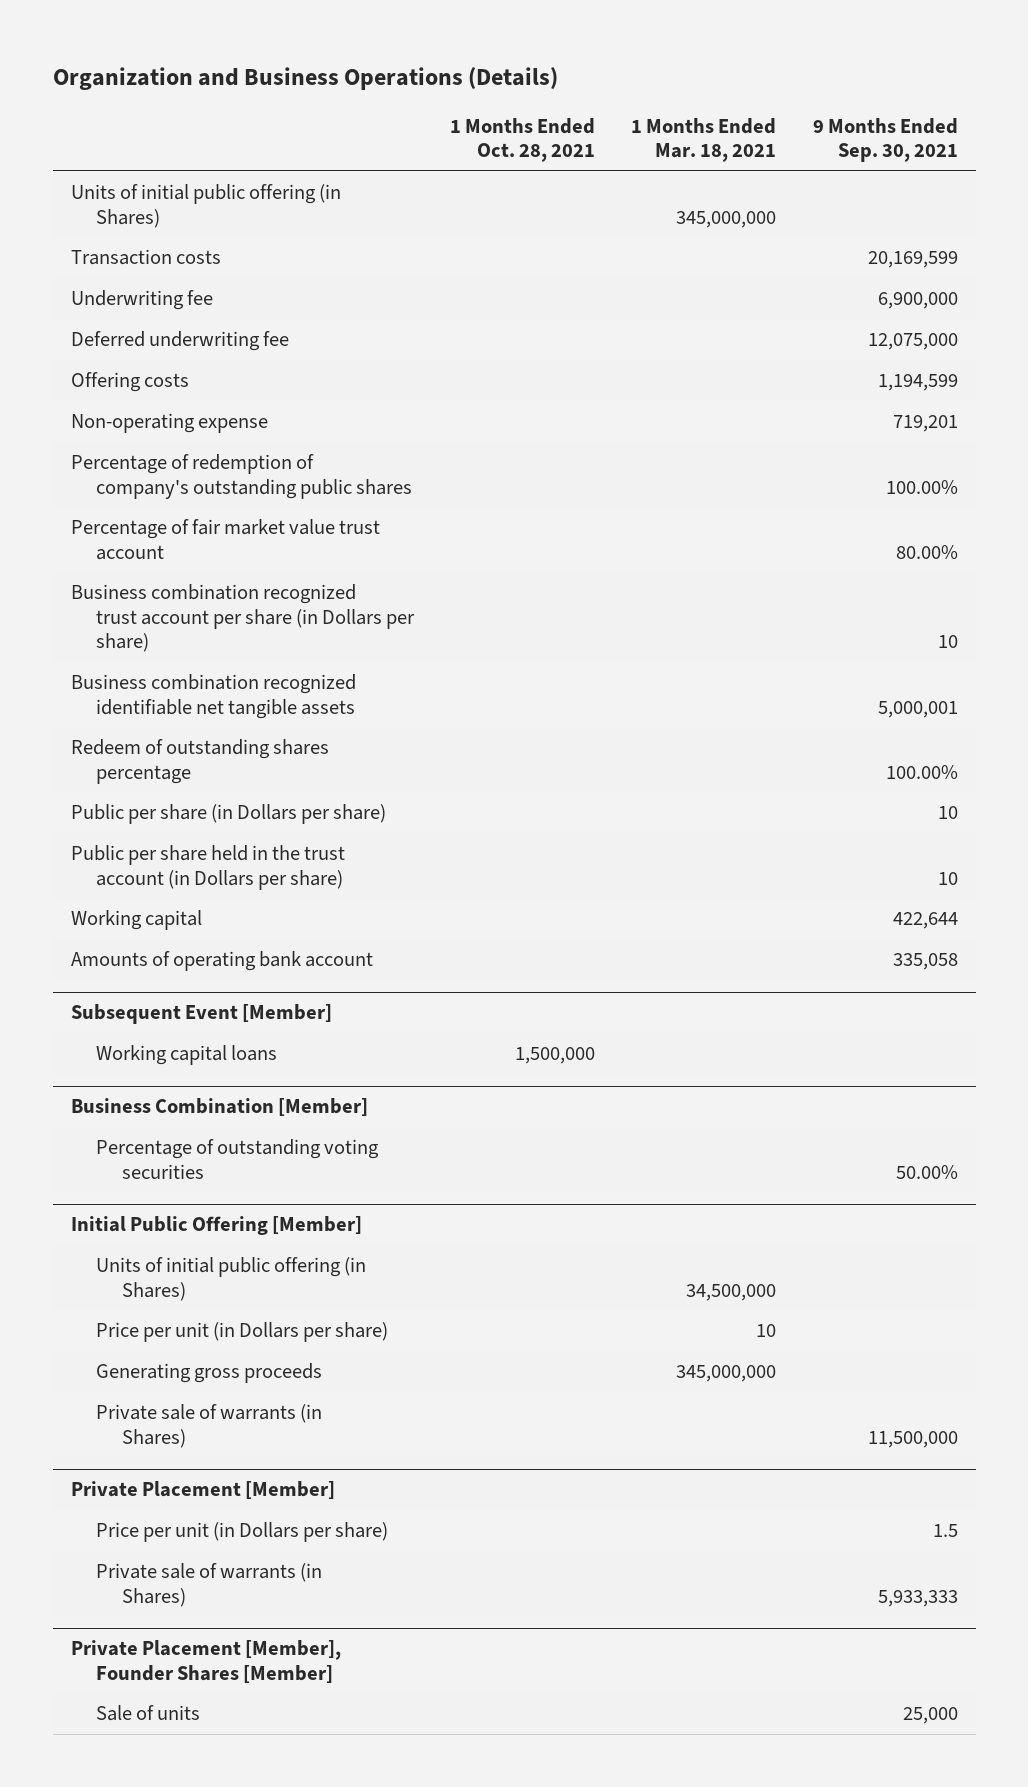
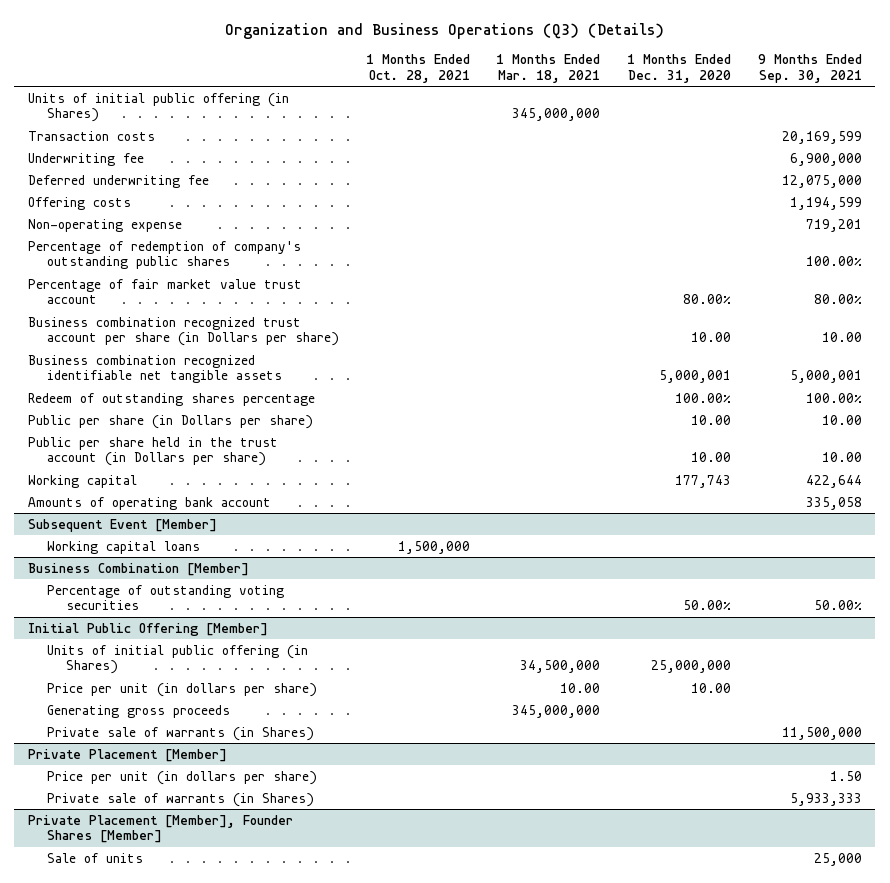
- Organization and Business Operations (Details)
+ Organization and Business Operations (Q3) (Details)
- | 1 Months Ended Oct. 28, 2021 | 1 Months Ended Mar. 18, 2021 | 9 Months Ended Sep. 30, 2021
+ | 1 Months Ended Oct. 28, 2021 | 1 Months Ended Mar. 18, 2021 | 1 Months Ended Dec. 31, 2020 | 9 Months Ended Sep. 30, 2021
- Business combination recognized trust account per share (in Dollars per share) | | | 10
+ Business combination recognized trust account per share (in Dollars per share) | | | 10.00 | 10.00
- Public per share (in Dollars per share) | | | 10
- Public per share held in the trust account (in Dollars per share) | | | 10
+ Public per share (in Dollars per share) | | | 10.00 | 10.00
+ Public per share held in the trust account (in Dollars per share) | | | 10.00 | 10.00
@ Initial Public Offering [Member]
- Price per unit (in Dollars per share) | | 10 |
+ Price per unit (in dollars per share) | | 10.00 | 10.00 |
@ Private Placement [Member]
- Price per unit (in Dollars per share) | | | 1.5
+ Price per unit (in dollars per share) | | | | 1.50

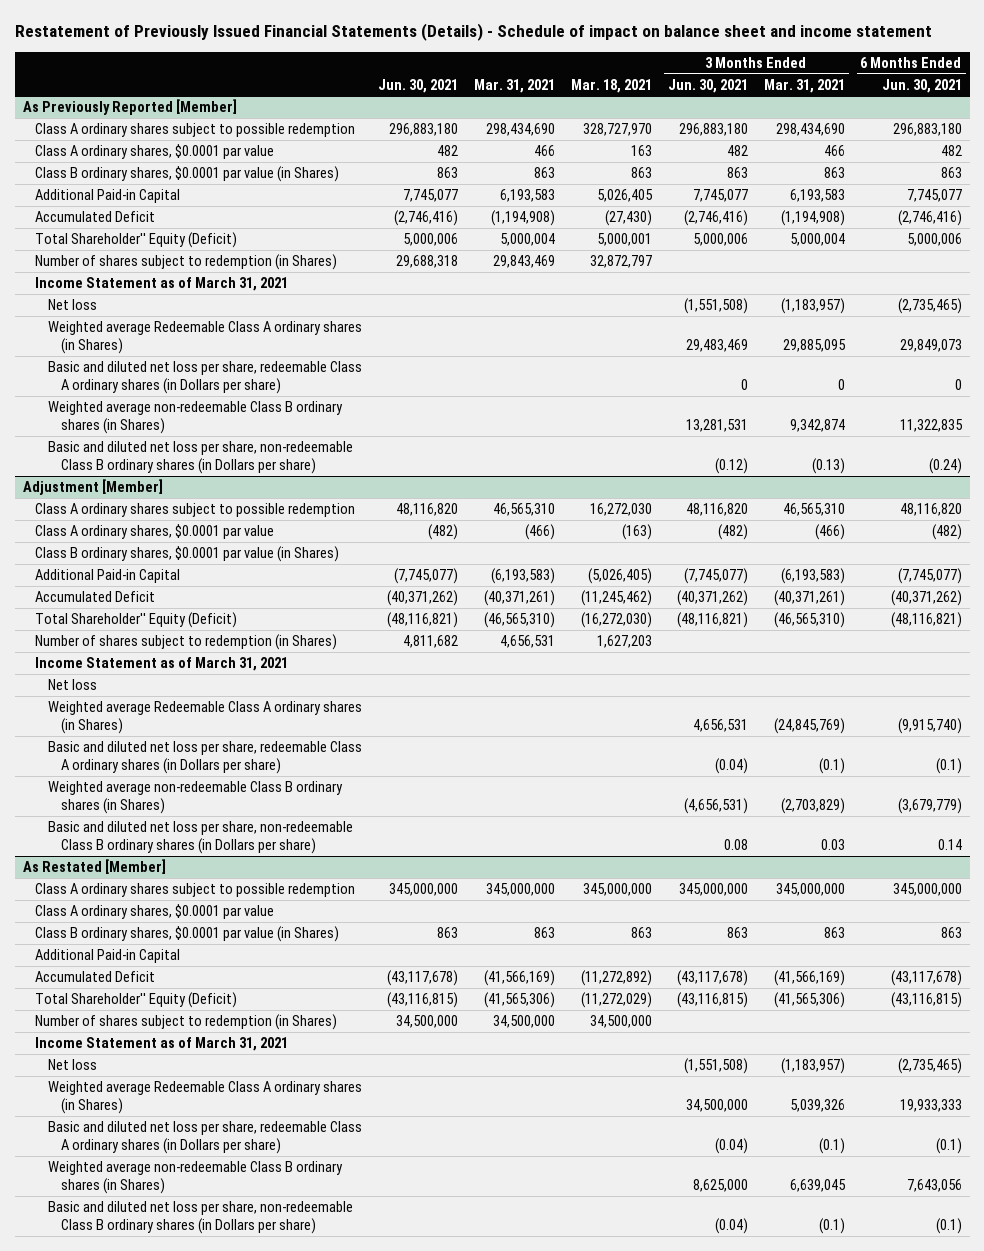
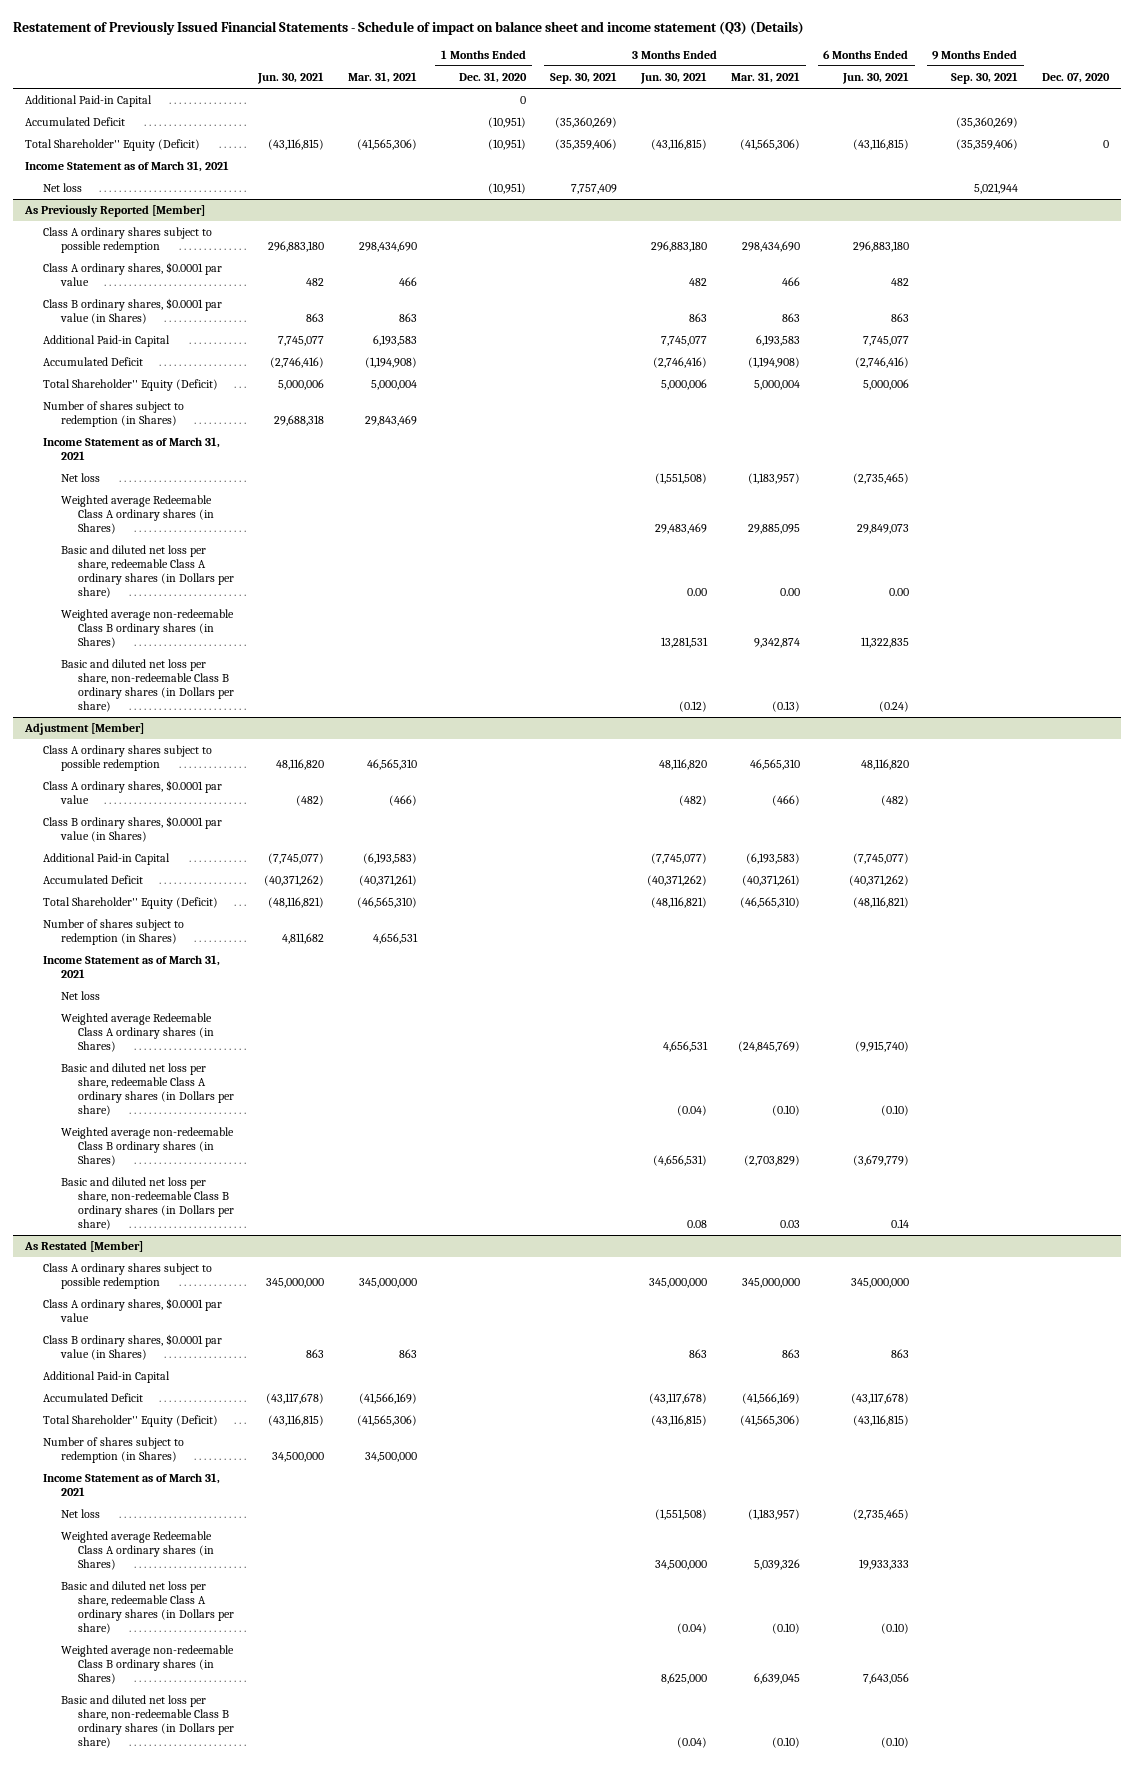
- Restatement of Previously Issued Financial Statements (Details) - Schedule of impact on balance sheet and income statement
+ Restatement of Previously Issued Financial Statements - Schedule of impact on balance sheet and income statement (Q3) (Details)
- | Jun. 30, 2021 | Mar. 31, 2021 | Mar. 18, 2021 | 3 Months Ended Jun. 30, 2021 | 3 Months Ended Mar. 31, 2021 | 6 Months Ended Jun. 30, 2021
+ | Jun. 30, 2021 | Mar. 31, 2021 | 1 Months Ended Dec. 31, 2020 | 3 Months Ended Sep. 30, 2021 | 3 Months Ended Jun. 30, 2021 | 3 Months Ended Mar. 31, 2021 | 6 Months Ended Jun. 30, 2021 | 9 Months Ended Sep. 30, 2021 | Dec. 07, 2020
+ Additional Paid-in Capital | | | 0 | | | | | |
+ Accumulated Deficit | | | (10,951) | (35,360,269) | | | | (35,360,269) |
+ Total Shareholder'' Equity (Deficit) | (43,116,815) | (41,565,306) | (10,951) | (35,359,406) | (43,116,815) | (41,565,306) | (43,116,815) | (35,359,406) | 0
+ Income Statement as of March 31, 2021
+ Net loss | | | (10,951) | 7,757,409 | | | | 5,021,944 |
@ As Previously Reported [Member]
- Basic and diluted net loss per share, redeemable Class A ordinary shares (in Dollars per share) | | | | 0 | 0 | 0
+ Basic and diluted net loss per share, redeemable Class A ordinary shares (in Dollars per share) | | | | | 0.00 | 0.00 | 0.00 | |
@ Adjustment [Member]
- Basic and diluted net loss per share, redeemable Class A ordinary shares (in Dollars per share) | | | | (0.04) | (0.1) | (0.1)
+ Basic and diluted net loss per share, redeemable Class A ordinary shares (in Dollars per share) | | | | | (0.04) | (0.10) | (0.10) | |
@ As Restated [Member]
- Basic and diluted net loss per share, redeemable Class A ordinary shares (in Dollars per share) | | | | (0.04) | (0.1) | (0.1)
+ Basic and diluted net loss per share, redeemable Class A ordinary shares (in Dollars per share) | | | | | (0.04) | (0.10) | (0.10) | |
- Basic and diluted net loss per share, non-redeemable Class B ordinary shares (in Dollars per share) | | | | (0.04) | (0.1) | (0.1)
+ Basic and diluted net loss per share, non-redeemable Class B ordinary shares (in Dollars per share) | | | | | (0.04) | (0.10) | (0.10) | |

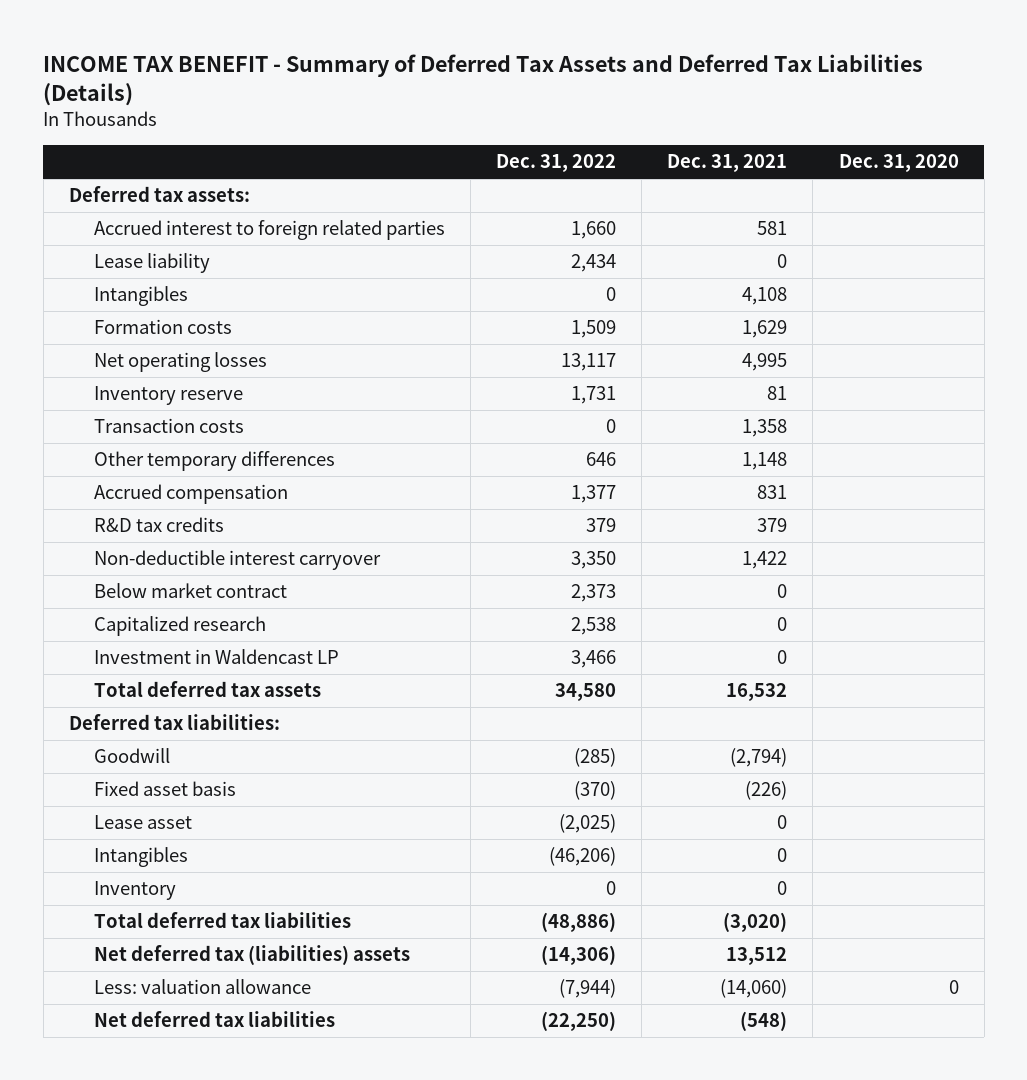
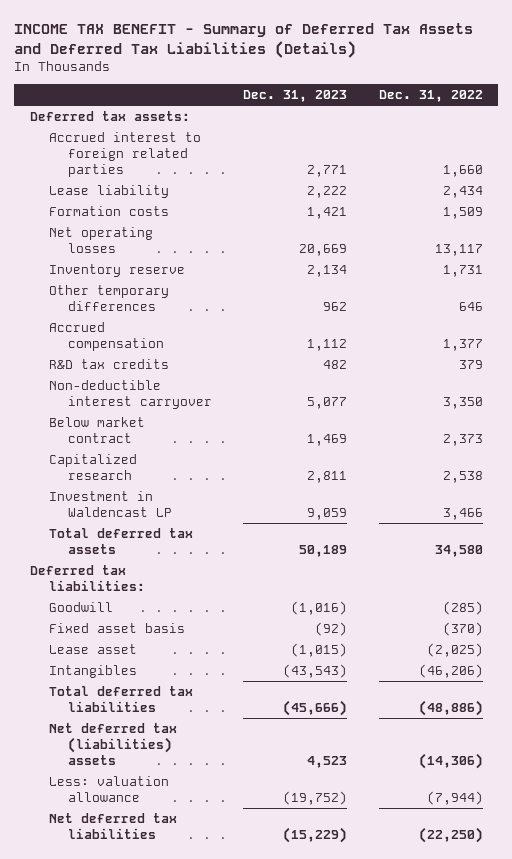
- | Dec. 31, 2022 | Dec. 31, 2021 | Dec. 31, 2020
+ | Dec. 31, 2023 | Dec. 31, 2022
- Intangibles | 0 | 4,108 |
- Transaction costs | 0 | 1,358 |
- Inventory | 0 | 0 |

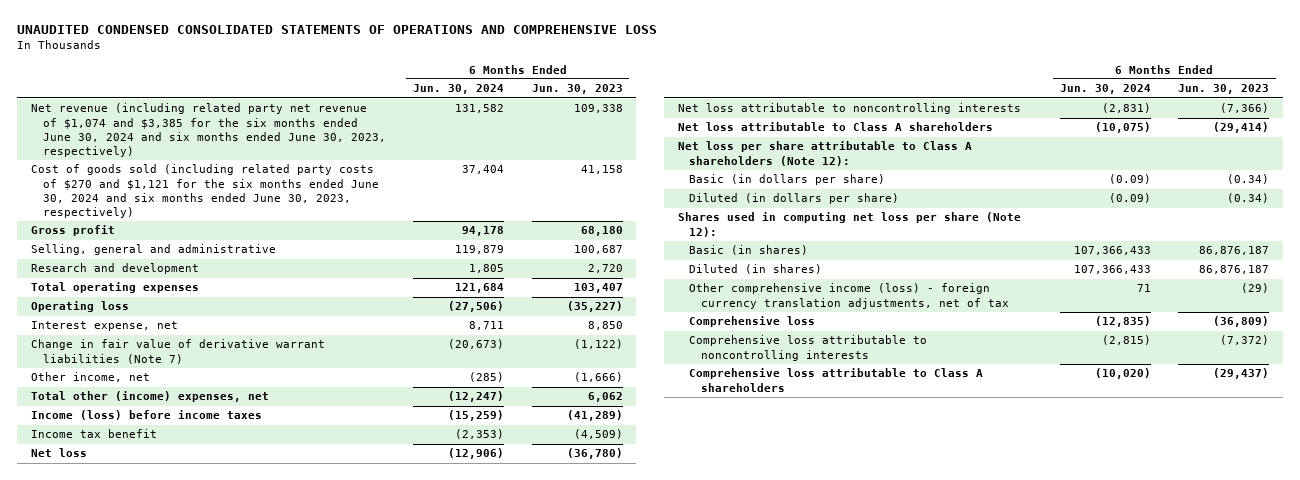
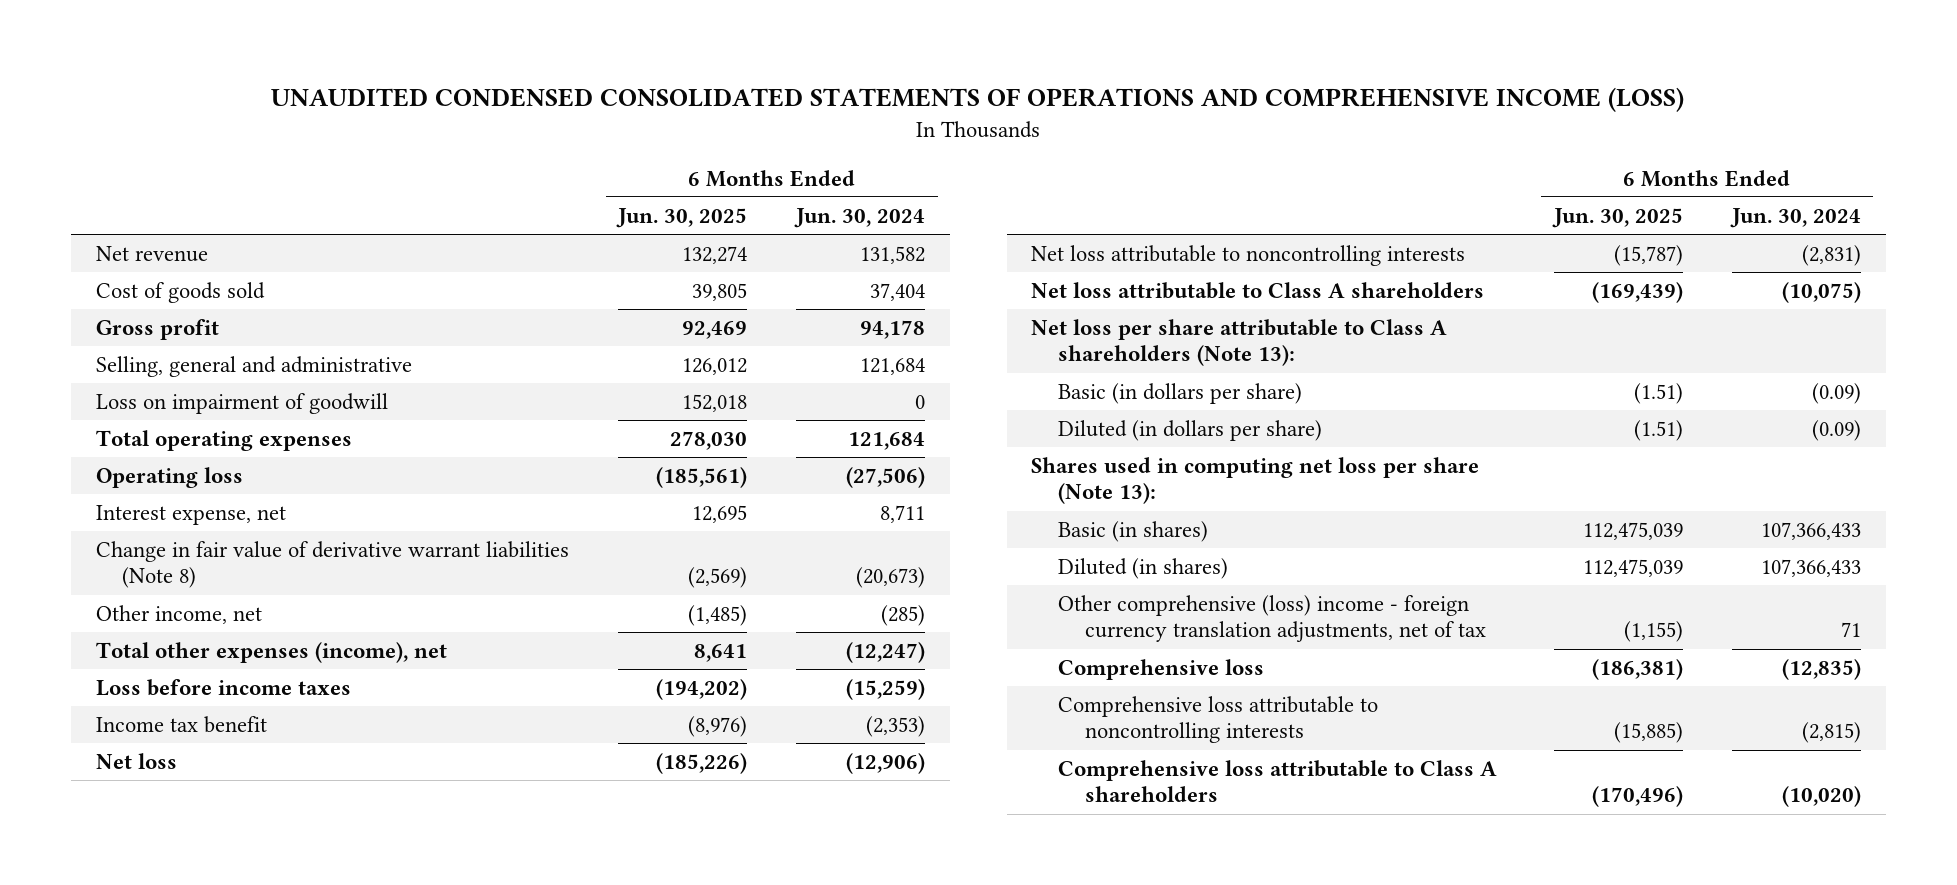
- UNAUDITED CONDENSED CONSOLIDATED STATEMENTS OF OPERATIONS AND COMPREHENSIVE LOSS
+ UNAUDITED CONDENSED CONSOLIDATED STATEMENTS OF OPERATIONS AND COMPREHENSIVE INCOME (LOSS)
- | 6 Months Ended Jun. 30, 2024 | 6 Months Ended Jun. 30, 2023
+ | 6 Months Ended Jun. 30, 2025 | 6 Months Ended Jun. 30, 2024
- Net revenue (including related party net revenue of $1,074 and $3,385 for the six months ended June 30, 2024 and six months ended June 30, 2023, respectively) | 131,582 | 109,338
- Cost of goods sold (including related party costs of $270 and $1,121 for the six months ended June 30, 2024 and six months ended June 30, 2023, respectively) | 37,404 | 41,158
+ Net revenue | 132,274 | 131,582
+ Cost of goods sold | 39,805 | 37,404
- Selling, general and administrative | 119,879 | 100,687
- Research and development | 1,805 | 2,720
+ Selling, general and administrative | 126,012 | 121,684
+ Loss on impairment of goodwill | 152,018 | 0
- Change in fair value of derivative warrant liabilities (Note 7) | (20,673) | (1,122)
+ Change in fair value of derivative warrant liabilities (Note 8) | (2,569) | (20,673)
- Total other (income) expenses, net | (12,247) | 6,062
- Income (loss) before income taxes | (15,259) | (41,289)
+ Total other expenses (income), net | 8,641 | (12,247)
+ Loss before income taxes | (194,202) | (15,259)
- Net loss per share attributable to Class A shareholders (Note 12):
+ Net loss per share attributable to Class A shareholders (Note 13):
- Shares used in computing net loss per share (Note 12):
+ Shares used in computing net loss per share (Note 13):
- Other comprehensive income (loss) - foreign currency translation adjustments, net of tax | 71 | (29)
+ Other comprehensive (loss) income - foreign currency translation adjustments, net of tax | (1,155) | 71

